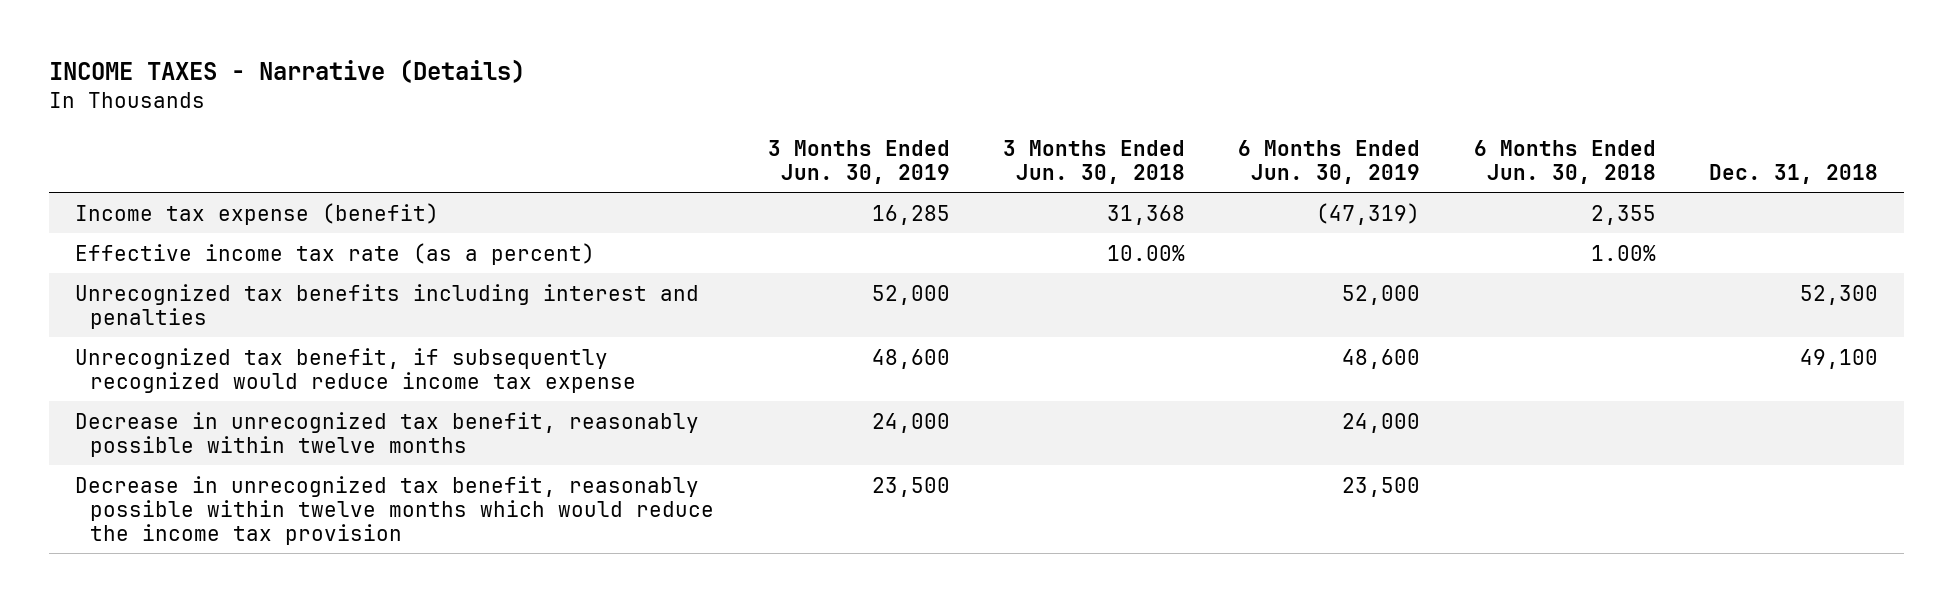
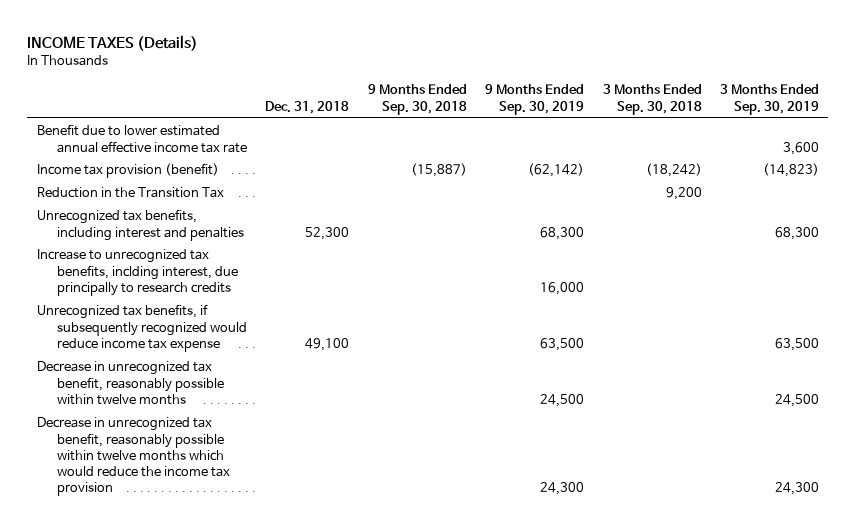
- INCOME TAXES - Narrative (Details)
+ INCOME TAXES (Details)
- | 3 Months Ended Jun. 30, 2019 | 3 Months Ended Jun. 30, 2018 | 6 Months Ended Jun. 30, 2019 | 6 Months Ended Jun. 30, 2018 | Dec. 31, 2018
+ | Dec. 31, 2018 | 9 Months Ended Sep. 30, 2018 | 9 Months Ended Sep. 30, 2019 | 3 Months Ended Sep. 30, 2018 | 3 Months Ended Sep. 30, 2019
- Income tax expense (benefit) | 16,285 | 31,368 | (47,319) | 2,355 |
- Effective income tax rate (as a percent) | | 10.00% | | 1.00% |
- Unrecognized tax benefits including interest and penalties | 52,000 | | 52,000 | | 52,300
- Unrecognized tax benefit, if subsequently recognized would reduce income tax expense | 48,600 | | 48,600 | | 49,100
+ Benefit due to lower estimated annual effective income tax rate | | | | | 3,600
+ Income tax provision (benefit) | | (15,887) | (62,142) | (18,242) | (14,823)
+ Reduction in the Transition Tax | | | | 9,200 |
+ Unrecognized tax benefits, including interest and penalties | 52,300 | | 68,300 | | 68,300
+ Increase to unrecognized tax benefits, inclding interest, due principally to research credits | | | 16,000 | |
+ Unrecognized tax benefits, if subsequently recognized would reduce income tax expense | 49,100 | | 63,500 | | 63,500

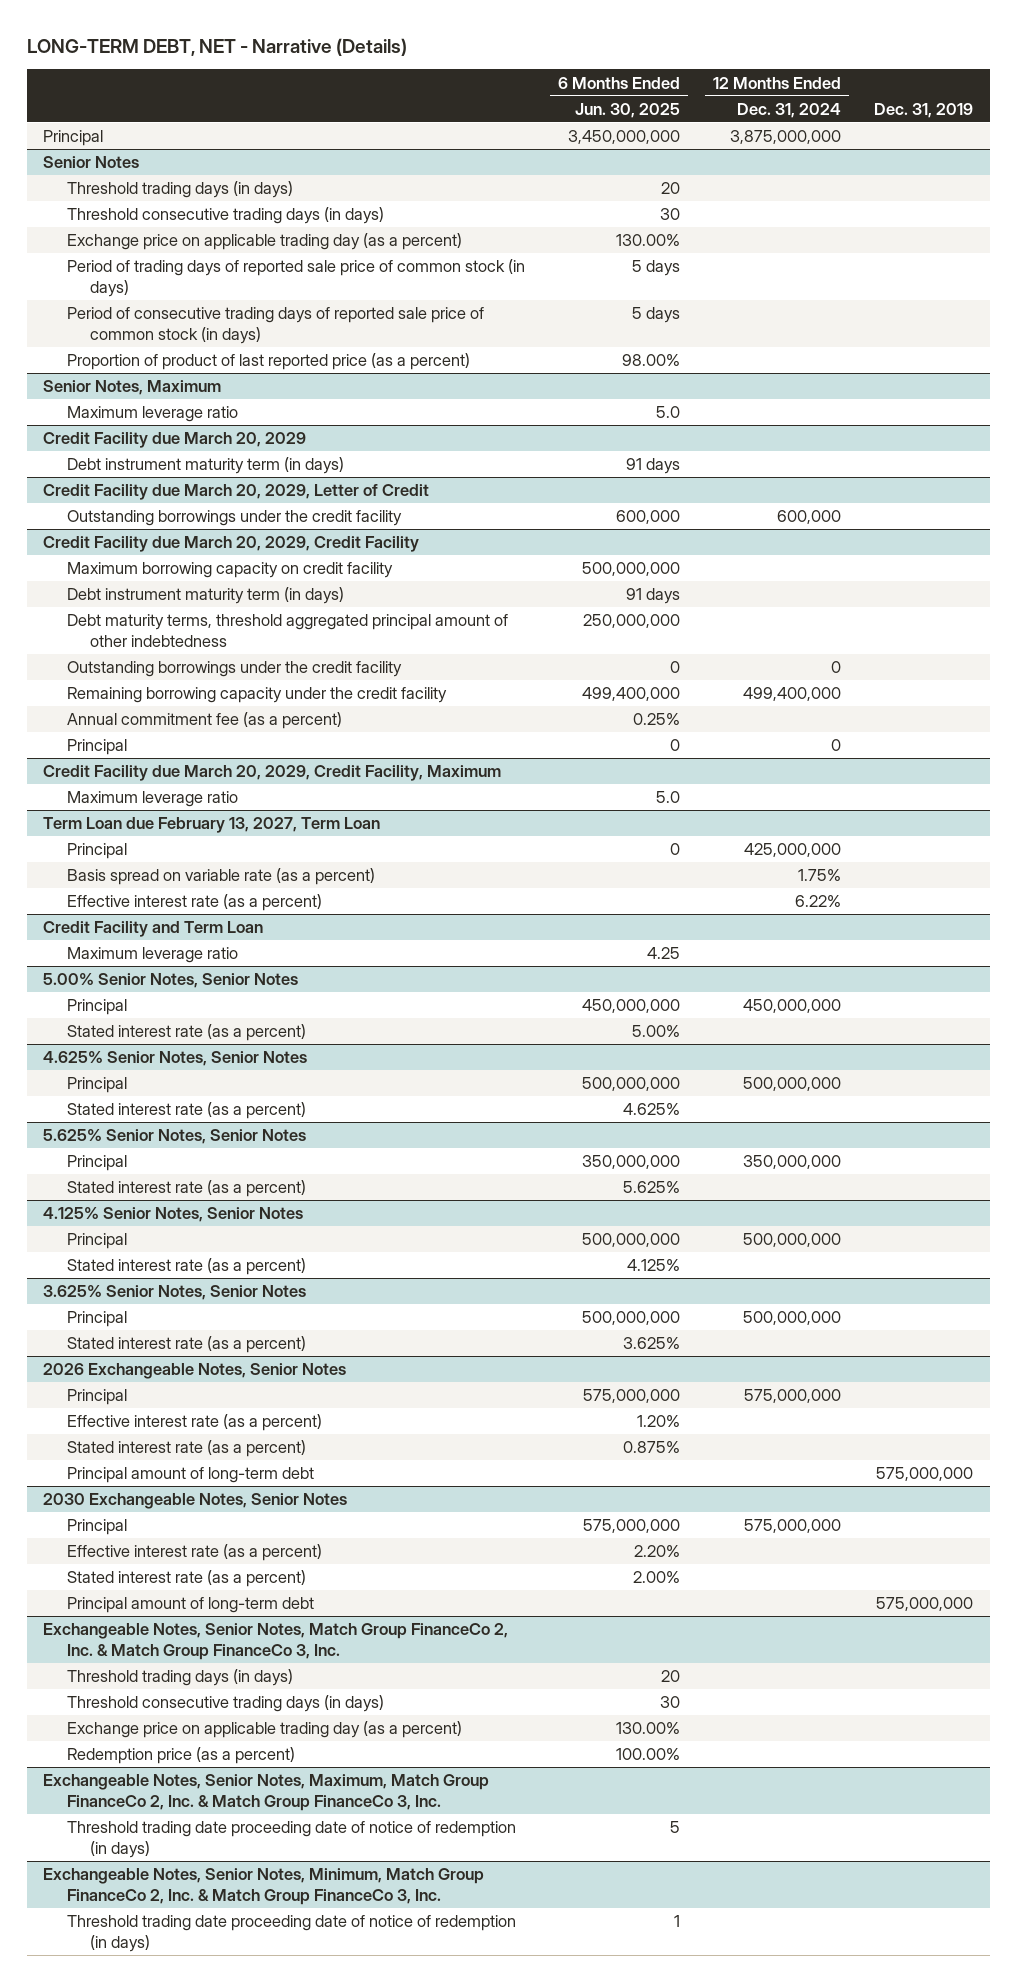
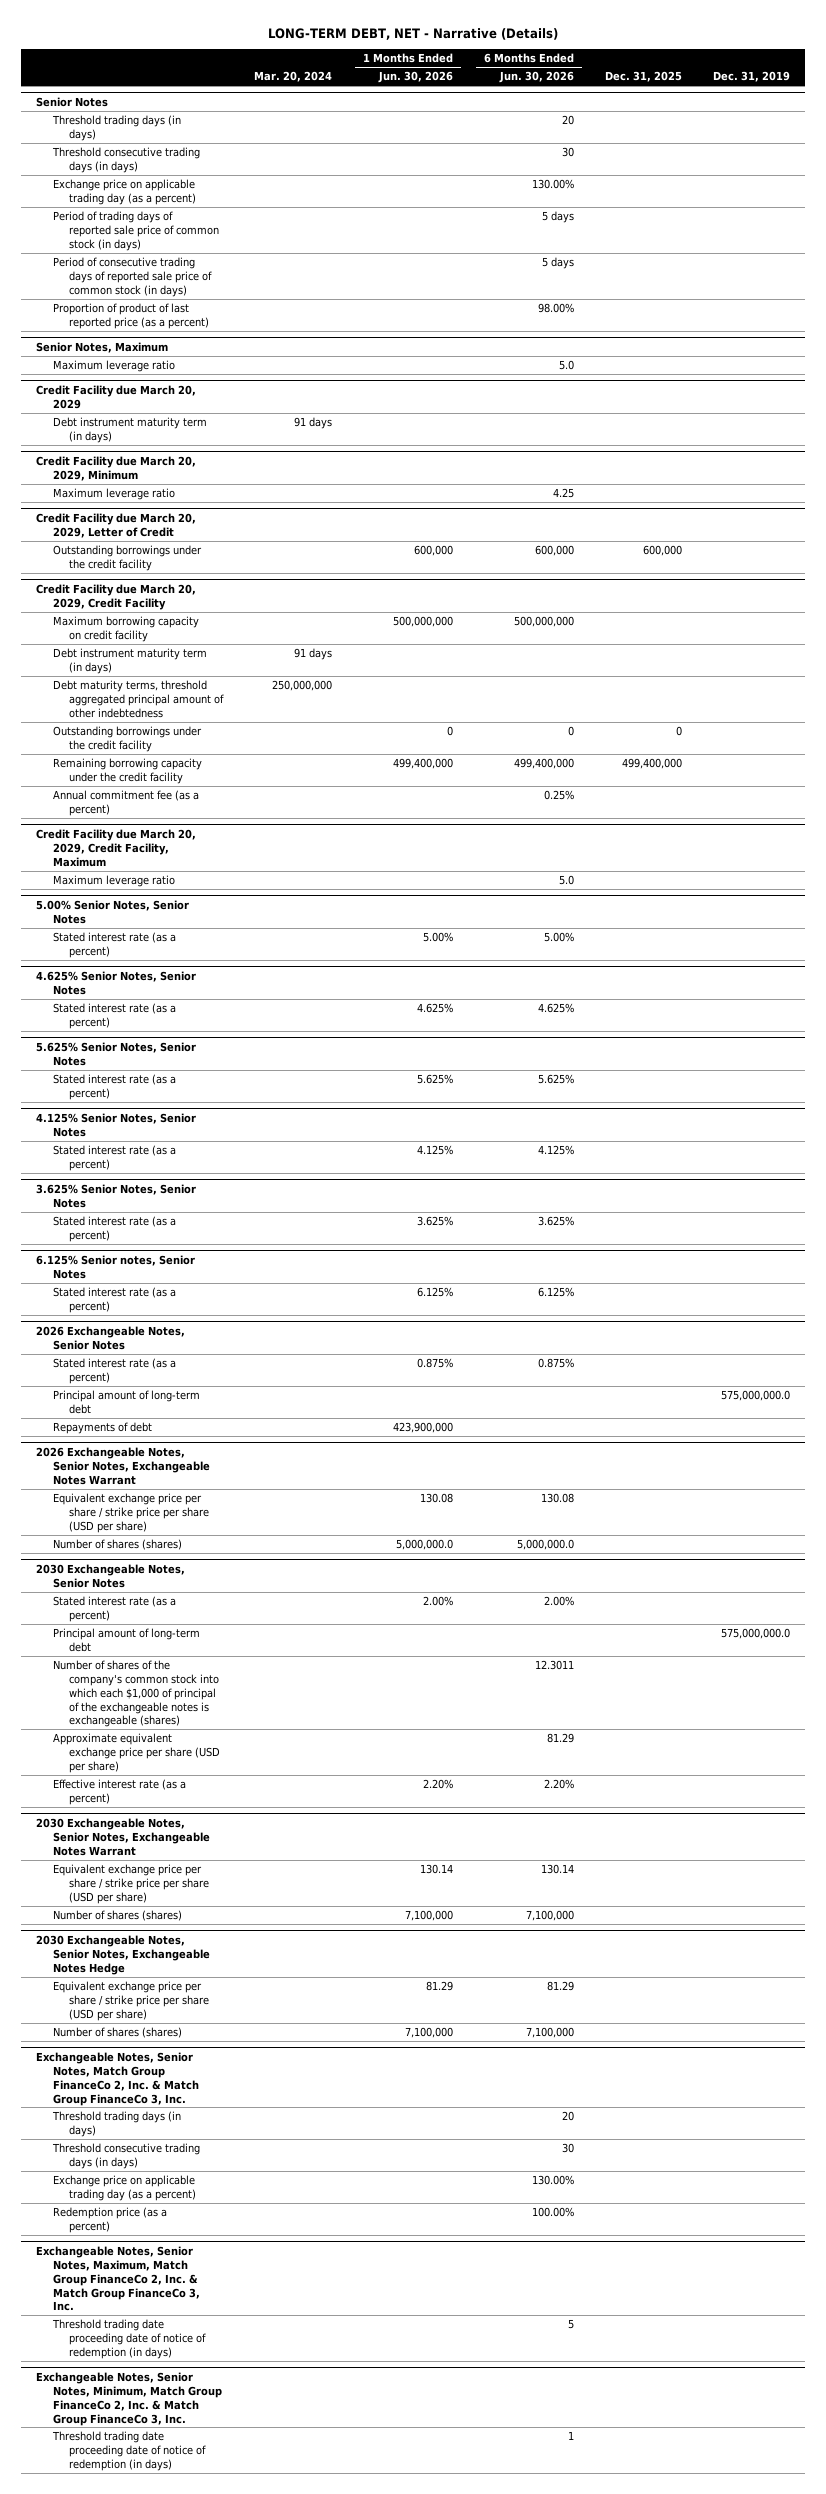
- | 6 Months Ended Jun. 30, 2025 | 12 Months Ended Dec. 31, 2024 | Dec. 31, 2019
+ | Mar. 20, 2024 | 1 Months Ended Jun. 30, 2026 | 6 Months Ended Jun. 30, 2026 | Dec. 31, 2025 | Dec. 31, 2019
- Principal | 3,450,000,000 | 3,875,000,000 |
+ Credit Facility due March 20, 2029, Minimum
+ Maximum leverage ratio | | | 4.25 | |
@ Credit Facility due March 20, 2029, Credit Facility
- Principal | 0 | 0 |
- Term Loan due February 13, 2027, Term Loan
- Principal | 0 | 425,000,000 |
- Basis spread on variable rate (as a percent) | | 1.75% |
- Effective interest rate (as a percent) | | 6.22% |
- Credit Facility and Term Loan
- Maximum leverage ratio | 4.25 | |
@ 5.00% Senior Notes, Senior Notes
- Principal | 450,000,000 | 450,000,000 |
@ 4.625% Senior Notes, Senior Notes
- Principal | 500,000,000 | 500,000,000 |
@ 5.625% Senior Notes, Senior Notes
- Principal | 350,000,000 | 350,000,000 |
@ 4.125% Senior Notes, Senior Notes
- Principal | 500,000,000 | 500,000,000 |
@ 3.625% Senior Notes, Senior Notes
- Principal | 500,000,000 | 500,000,000 |
+ 6.125% Senior notes, Senior Notes
+ Stated interest rate (as a percent) | | 6.125% | 6.125% | |
@ 2026 Exchangeable Notes, Senior Notes
- Principal | 575,000,000 | 575,000,000 |
- Effective interest rate (as a percent) | 1.20% | |
- Principal amount of long-term debt | | | 575,000,000
+ Principal amount of long-term debt | | | | | 575,000,000.0
+ Repayments of debt | | 423,900,000 | | |
+ 2026 Exchangeable Notes, Senior Notes, Exchangeable Notes Warrant
+ Equivalent exchange price per share / strike price per share (USD per share) | | 130.08 | 130.08 | |
+ Number of shares (shares) | | 5,000,000.0 | 5,000,000.0 | |
@ 2030 Exchangeable Notes, Senior Notes
- Principal | 575,000,000 | 575,000,000 |
- Principal amount of long-term debt | | | 575,000,000
+ Principal amount of long-term debt | | | | | 575,000,000.0
+ Number of shares of the company's common stock into which each $1,000 of principal of the exchangeable notes is exchangeable (shares) | | | 12.3011 | |
+ Approximate equivalent exchange price per share (USD per share) | | | 81.29 | |
moved down: Effective interest rate (as a percent) | | 2.20% | 2.20% | |
+ 2030 Exchangeable Notes, Senior Notes, Exchangeable Notes Warrant
+ Equivalent exchange price per share / strike price per share (USD per share) | | 130.14 | 130.14 | |
+ Number of shares (shares) | | 7,100,000 | 7,100,000 | |
+ 2030 Exchangeable Notes, Senior Notes, Exchangeable Notes Hedge
+ Equivalent exchange price per share / strike price per share (USD per share) | | 81.29 | 81.29 | |
+ Number of shares (shares) | | 7,100,000 | 7,100,000 | |

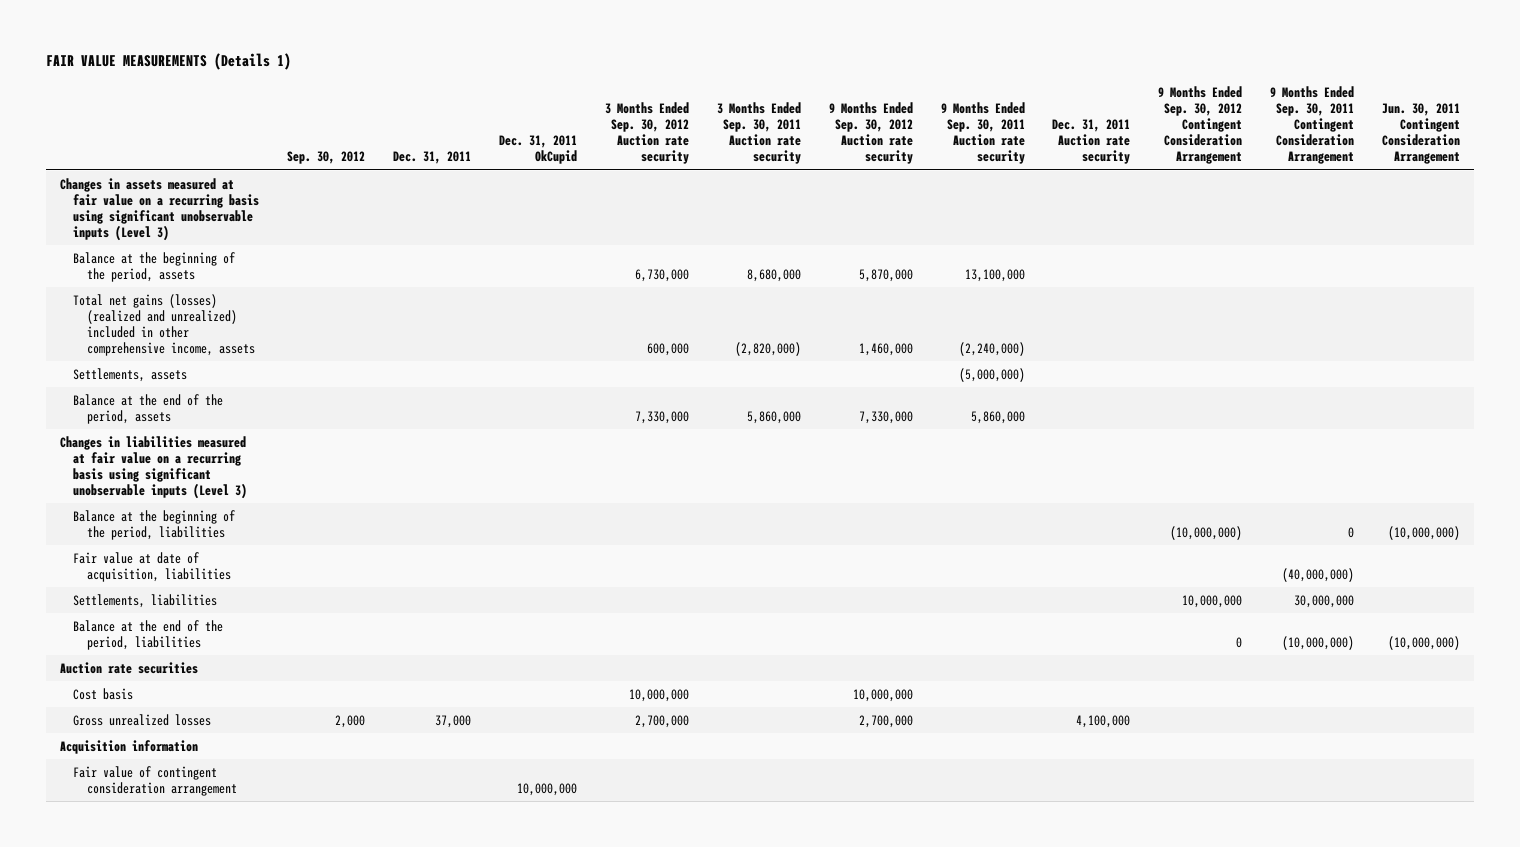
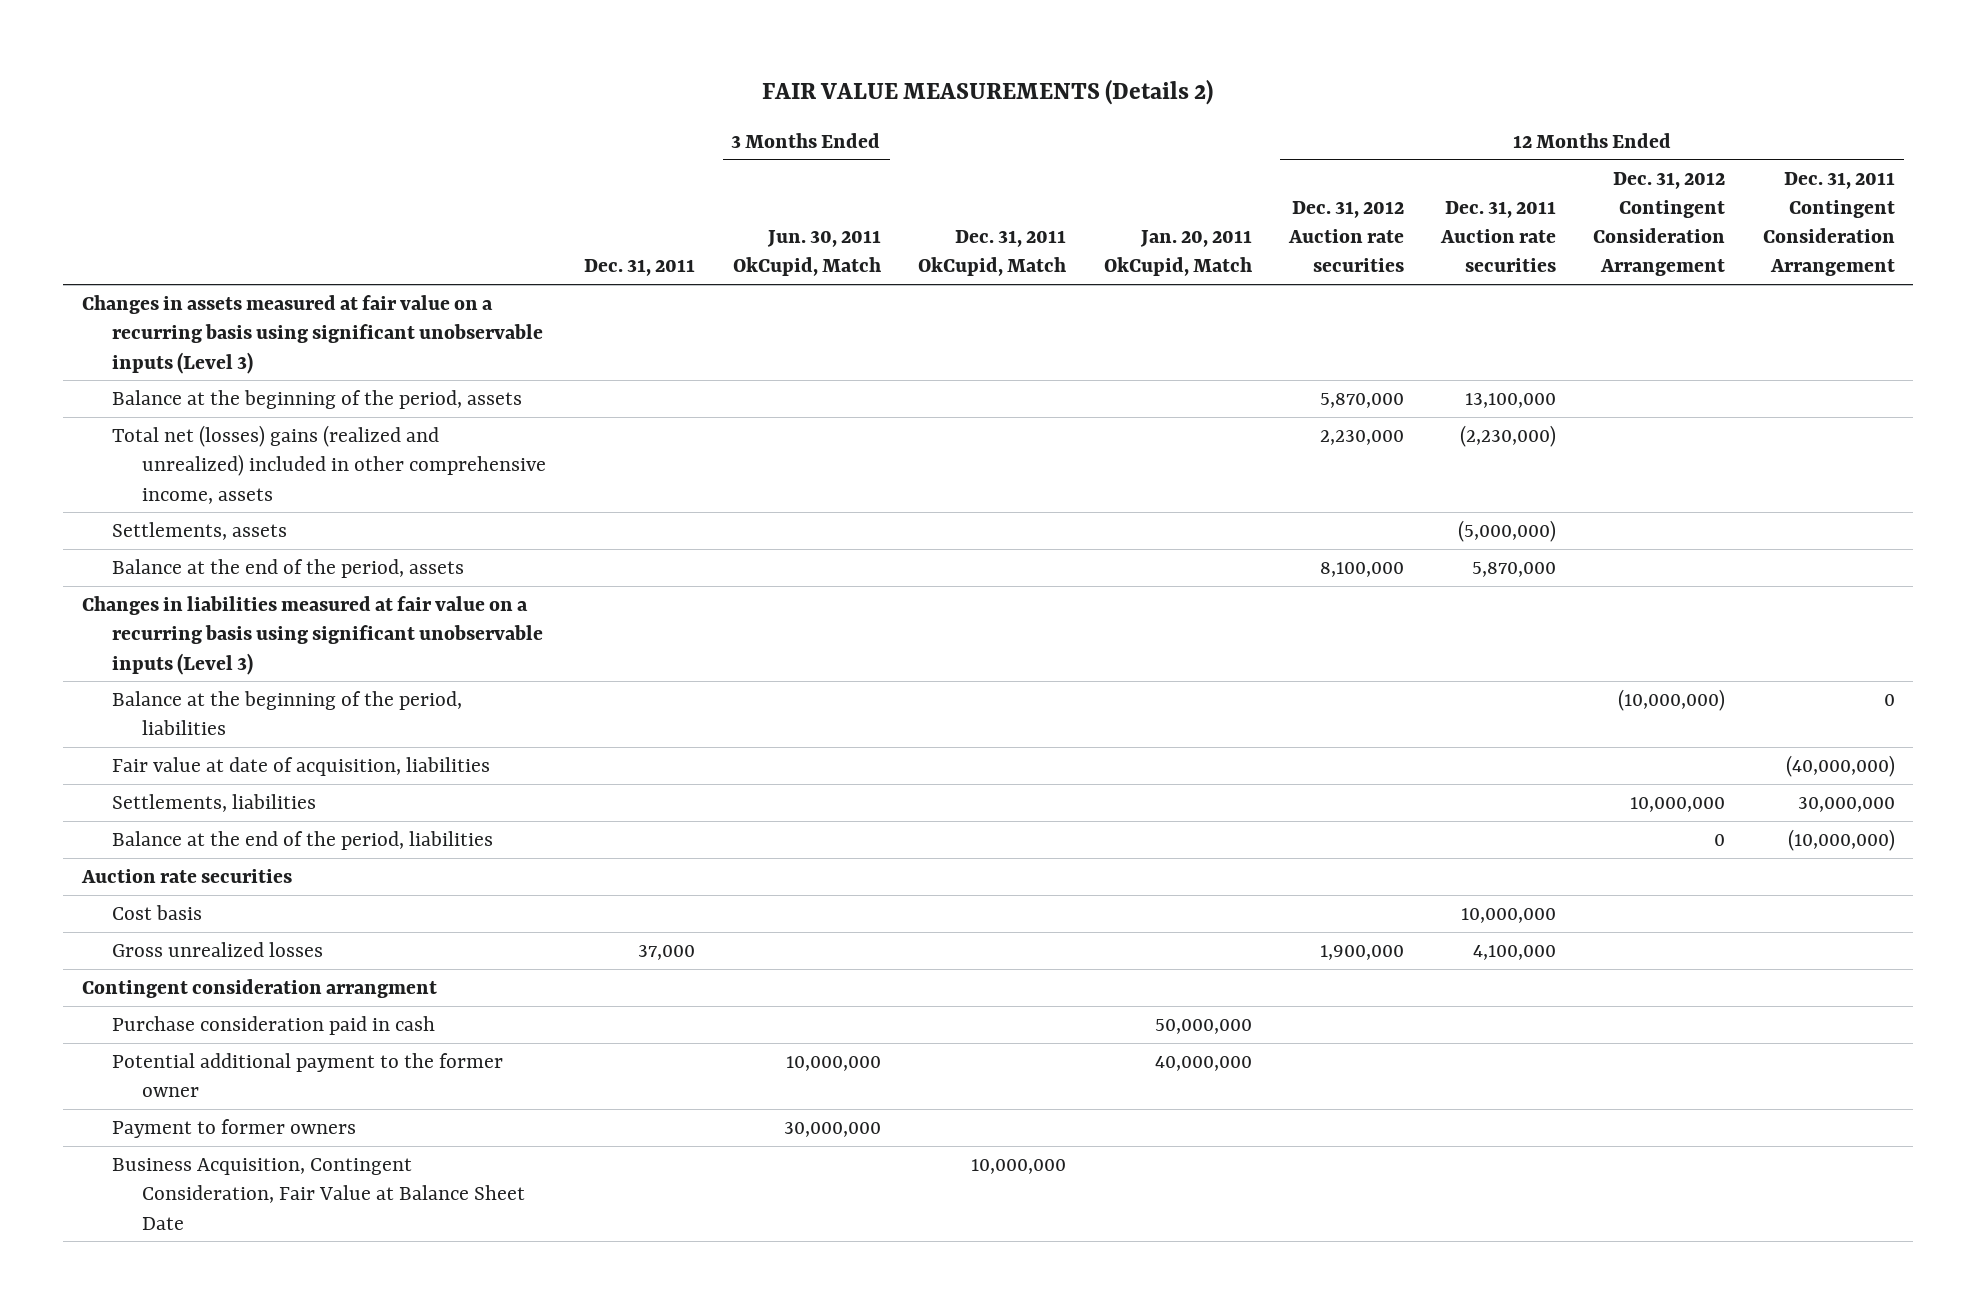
- FAIR VALUE MEASUREMENTS (Details 1)
+ FAIR VALUE MEASUREMENTS (Details 2)
- | Sep. 30, 2012 | Dec. 31, 2011 | Dec. 31, 2011 OkCupid | 3 Months Ended Sep. 30, 2012 Auction rate security | 3 Months Ended Sep. 30, 2011 Auction rate security | 9 Months Ended Sep. 30, 2012 Auction rate security | 9 Months Ended Sep. 30, 2011 Auction rate security | Dec. 31, 2011 Auction rate security | 9 Months Ended Sep. 30, 2012 Contingent Consideration Arrangement | 9 Months Ended Sep. 30, 2011 Contingent Consideration Arrangement | Jun. 30, 2011 Contingent Consideration Arrangement
+ | Dec. 31, 2011 | 3 Months Ended Jun. 30, 2011 OkCupid, Match | Dec. 31, 2011 OkCupid, Match | Jan. 20, 2011 OkCupid, Match | 12 Months Ended Dec. 31, 2012 Auction rate securities | 12 Months Ended Dec. 31, 2011 Auction rate securities | 12 Months Ended Dec. 31, 2012 Contingent Consideration Arrangement | 12 Months Ended Dec. 31, 2011 Contingent Consideration Arrangement
- Total net gains (losses) (realized and unrealized) included in other comprehensive income, assets | | | | 600,000 | (2,820,000) | 1,460,000 | (2,240,000) | | | |
+ Total net (losses) gains (realized and unrealized) included in other comprehensive income, assets | | | | | 2,230,000 | (2,230,000) | |
- Acquisition information
- Fair value of contingent consideration arrangement | | | 10,000,000 | | | | | | | |
+ Contingent consideration arrangment
+ Purchase consideration paid in cash | | | | 50,000,000 | | | |
+ Potential additional payment to the former owner | | 10,000,000 | | 40,000,000 | | | |
+ Payment to former owners | | 30,000,000 | | | | | |
+ Business Acquisition, Contingent Consideration, Fair Value at Balance Sheet Date | | | 10,000,000 | | | | |

